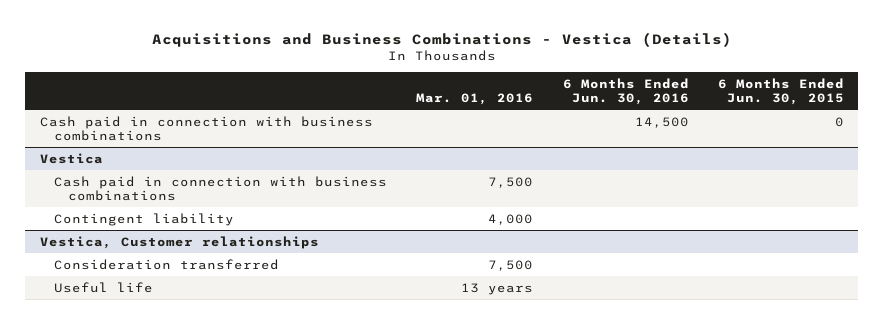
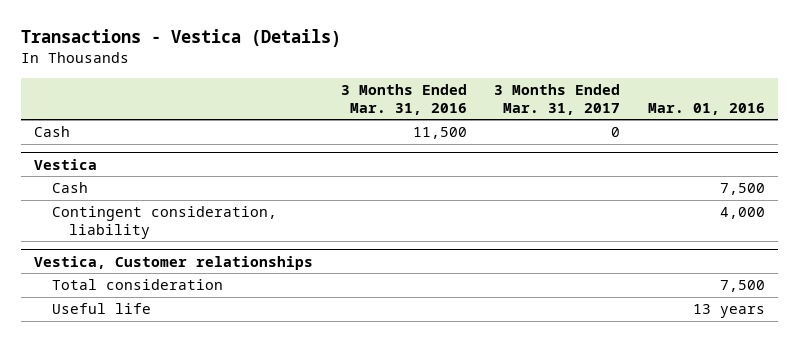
- Acquisitions and Business Combinations - Vestica (Details)
+ Transactions - Vestica (Details)
- | Mar. 01, 2016 | 6 Months Ended Jun. 30, 2016 | 6 Months Ended Jun. 30, 2015
+ | 3 Months Ended Mar. 31, 2016 | 3 Months Ended Mar. 31, 2017 | Mar. 01, 2016
- Cash paid in connection with business combinations | | 14,500 | 0
+ Cash | 11,500 | 0 |
@ Vestica
- Cash paid in connection with business combinations | 7,500 | |
- Contingent liability | 4,000 | |
+ Cash | | | 7,500
+ Contingent consideration, liability | | | 4,000
@ Vestica, Customer relationships
- Consideration transferred | 7,500 | |
+ Total consideration | | | 7,500

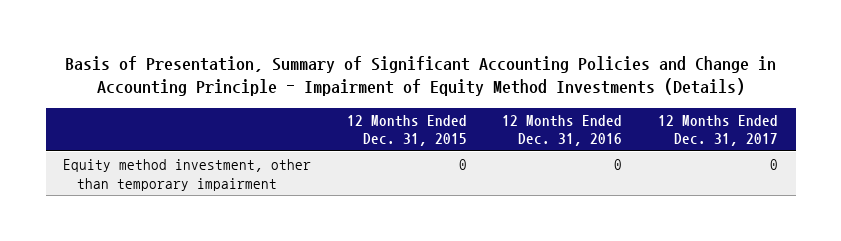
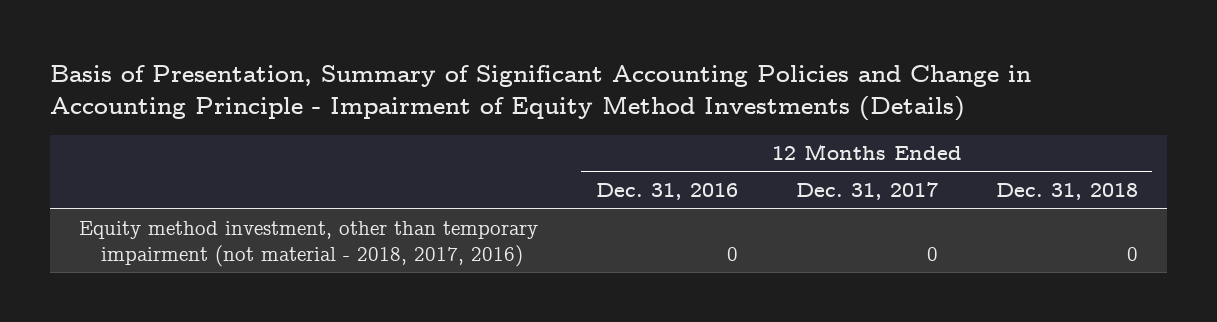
- | 12 Months Ended Dec. 31, 2015 | 12 Months Ended Dec. 31, 2016 | 12 Months Ended Dec. 31, 2017
+ | 12 Months Ended Dec. 31, 2016 | 12 Months Ended Dec. 31, 2017 | 12 Months Ended Dec. 31, 2018
- Equity method investment, other than temporary impairment | 0 | 0 | 0
+ Equity method investment, other than temporary impairment (not material - 2018, 2017, 2016) | 0 | 0 | 0

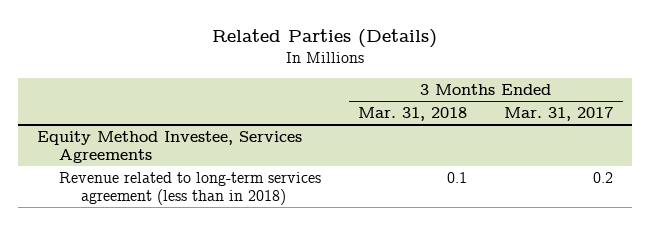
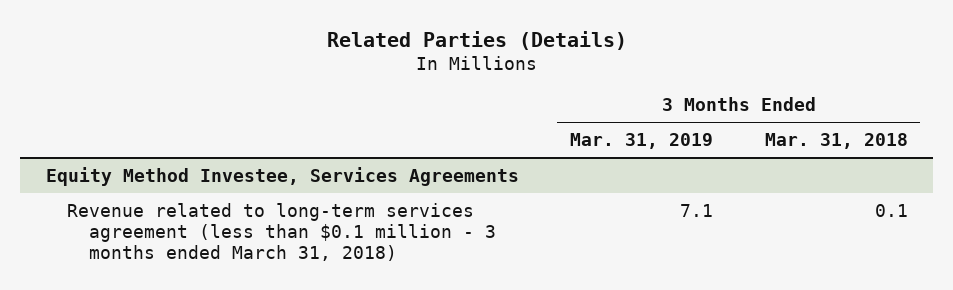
- | 3 Months Ended Mar. 31, 2018 | 3 Months Ended Mar. 31, 2017
+ | 3 Months Ended Mar. 31, 2019 | 3 Months Ended Mar. 31, 2018
@ Equity Method Investee, Services Agreements
- Revenue related to long-term services agreement (less than in 2018) | 0.1 | 0.2
+ Revenue related to long-term services agreement (less than $0.1 million - 3 months ended March 31, 2018) | 7.1 | 0.1

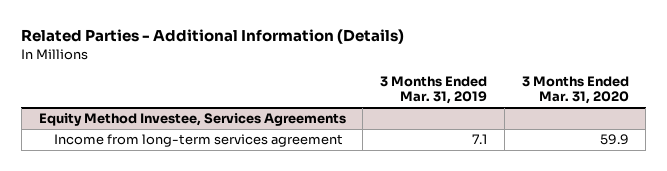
- Related Parties (Details)
+ Related Parties - Additional Information (Details)
- | 3 Months Ended Mar. 31, 2019 | 3 Months Ended Mar. 31, 2018
+ | 3 Months Ended Mar. 31, 2019 | 3 Months Ended Mar. 31, 2020
@ Equity Method Investee, Services Agreements
- Revenue related to long-term services agreement (less than $0.1 million - 3 months ended March 31, 2018) | 7.1 | 0.1
+ Income from long-term services agreement | 7.1 | 59.9

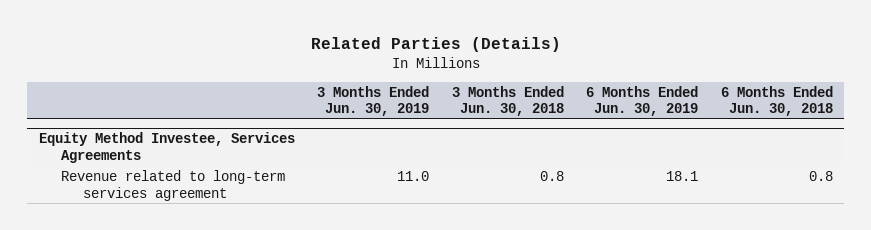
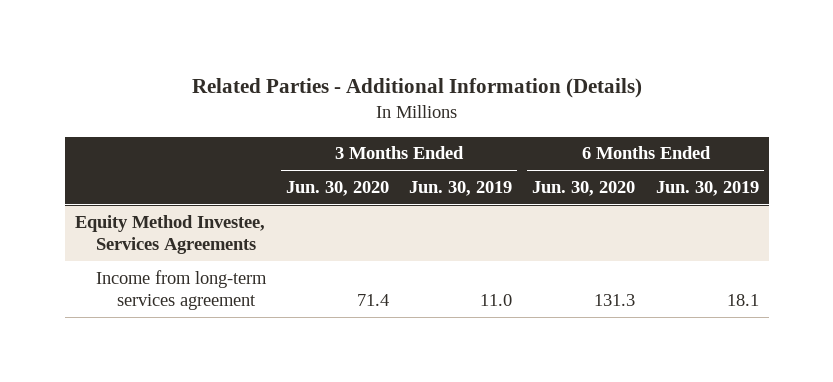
- Related Parties (Details)
+ Related Parties - Additional Information (Details)
- | 3 Months Ended Jun. 30, 2019 | 3 Months Ended Jun. 30, 2018 | 6 Months Ended Jun. 30, 2019 | 6 Months Ended Jun. 30, 2018
+ | 3 Months Ended Jun. 30, 2020 | 3 Months Ended Jun. 30, 2019 | 6 Months Ended Jun. 30, 2020 | 6 Months Ended Jun. 30, 2019
@ Equity Method Investee, Services Agreements
- Revenue related to long-term services agreement | 11.0 | 0.8 | 18.1 | 0.8
+ Income from long-term services agreement | 71.4 | 11.0 | 131.3 | 18.1

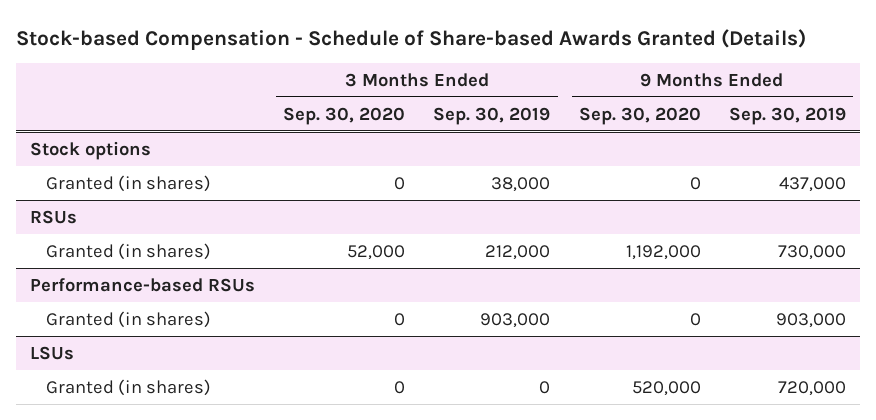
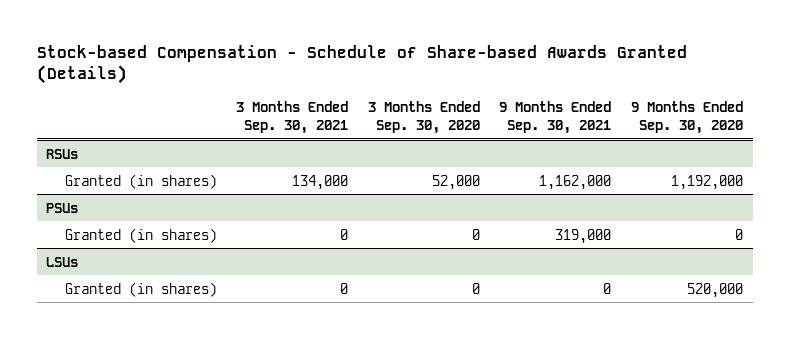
- | 3 Months Ended Sep. 30, 2020 | 3 Months Ended Sep. 30, 2019 | 9 Months Ended Sep. 30, 2020 | 9 Months Ended Sep. 30, 2019
+ | 3 Months Ended Sep. 30, 2021 | 3 Months Ended Sep. 30, 2020 | 9 Months Ended Sep. 30, 2021 | 9 Months Ended Sep. 30, 2020
- Stock options
- Granted (in shares) | 0 | 38,000 | 0 | 437,000
- Performance-based RSUs
+ PSUs

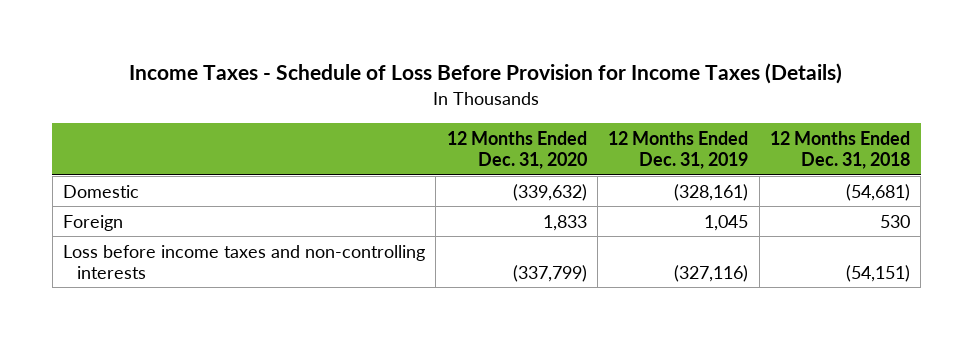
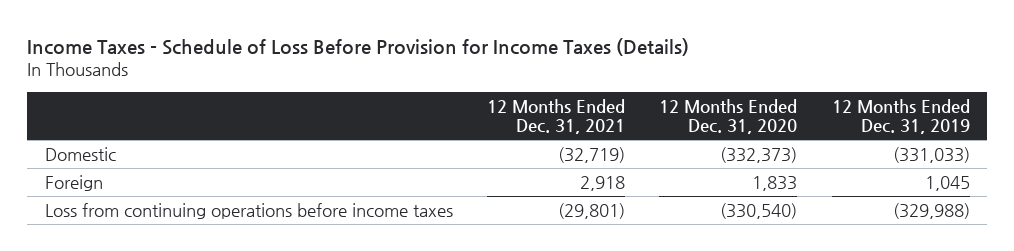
- | 12 Months Ended Dec. 31, 2020 | 12 Months Ended Dec. 31, 2019 | 12 Months Ended Dec. 31, 2018
+ | 12 Months Ended Dec. 31, 2021 | 12 Months Ended Dec. 31, 2020 | 12 Months Ended Dec. 31, 2019
- Domestic | (339,632) | (328,161) | (54,681)
+ Domestic | (32,719) | (332,373) | (331,033)
- Loss before income taxes and non-controlling interests | (337,799) | (327,116) | (54,151)
+ Loss from continuing operations before income taxes | (29,801) | (330,540) | (329,988)

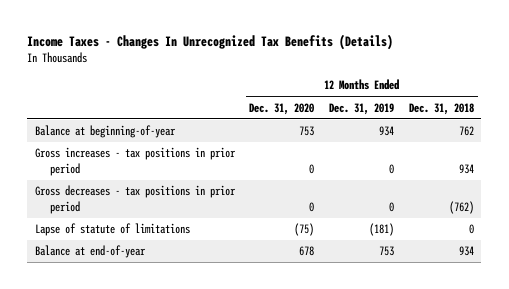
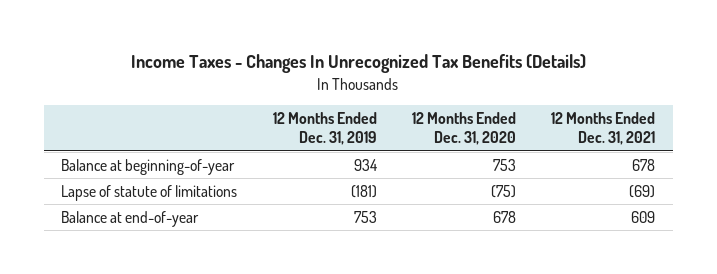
- | 12 Months Ended Dec. 31, 2020 | 12 Months Ended Dec. 31, 2019 | 12 Months Ended Dec. 31, 2018
+ | 12 Months Ended Dec. 31, 2019 | 12 Months Ended Dec. 31, 2020 | 12 Months Ended Dec. 31, 2021
- Gross increases - tax positions in prior period | 0 | 0 | 934
- Gross decreases - tax positions in prior period | 0 | 0 | (762)

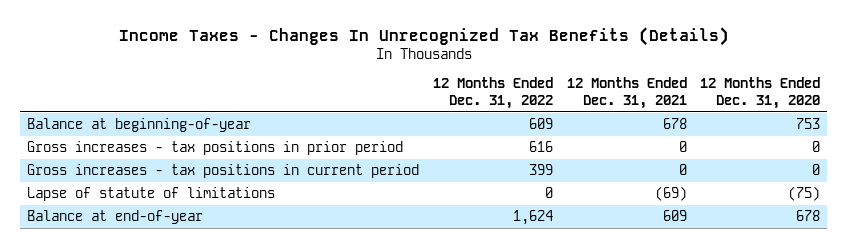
- | 12 Months Ended Dec. 31, 2019 | 12 Months Ended Dec. 31, 2020 | 12 Months Ended Dec. 31, 2021
+ | 12 Months Ended Dec. 31, 2022 | 12 Months Ended Dec. 31, 2021 | 12 Months Ended Dec. 31, 2020
+ Gross increases - tax positions in prior period | 616 | 0 | 0
+ Gross increases - tax positions in current period | 399 | 0 | 0

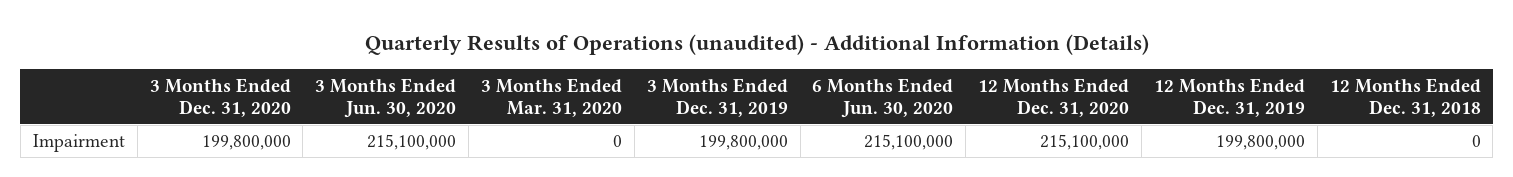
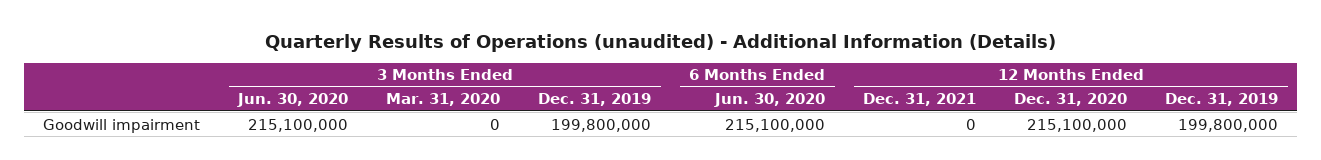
- | 3 Months Ended Dec. 31, 2020 | 3 Months Ended Jun. 30, 2020 | 3 Months Ended Mar. 31, 2020 | 3 Months Ended Dec. 31, 2019 | 6 Months Ended Jun. 30, 2020 | 12 Months Ended Dec. 31, 2020 | 12 Months Ended Dec. 31, 2019 | 12 Months Ended Dec. 31, 2018
+ | 3 Months Ended Jun. 30, 2020 | 3 Months Ended Mar. 31, 2020 | 3 Months Ended Dec. 31, 2019 | 6 Months Ended Jun. 30, 2020 | 12 Months Ended Dec. 31, 2021 | 12 Months Ended Dec. 31, 2020 | 12 Months Ended Dec. 31, 2019
- Impairment | 199,800,000 | 215,100,000 | 0 | 199,800,000 | 215,100,000 | 215,100,000 | 199,800,000 | 0
+ Goodwill impairment | 215,100,000 | 0 | 199,800,000 | 215,100,000 | 0 | 215,100,000 | 199,800,000

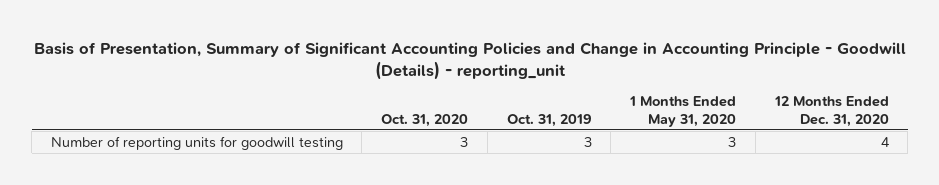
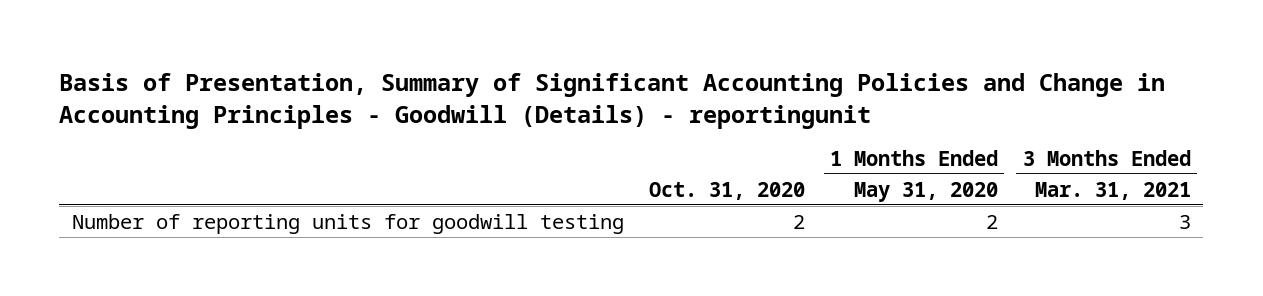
- Basis of Presentation, Summary of Significant Accounting Policies and Change in Accounting Principle - Goodwill (Details) - reporting_unit
+ Basis of Presentation, Summary of Significant Accounting Policies and Change in Accounting Principles - Goodwill (Details) - reportingunit
- | Oct. 31, 2020 | Oct. 31, 2019 | 1 Months Ended May 31, 2020 | 12 Months Ended Dec. 31, 2020
+ | Oct. 31, 2020 | 1 Months Ended May 31, 2020 | 3 Months Ended Mar. 31, 2021
- Number of reporting units for goodwill testing | 3 | 3 | 3 | 4
+ Number of reporting units for goodwill testing | 2 | 2 | 3

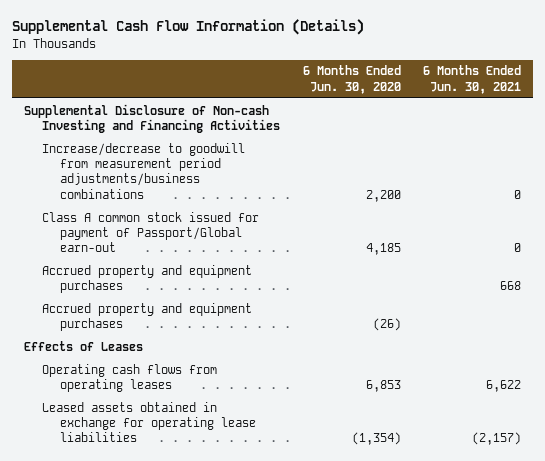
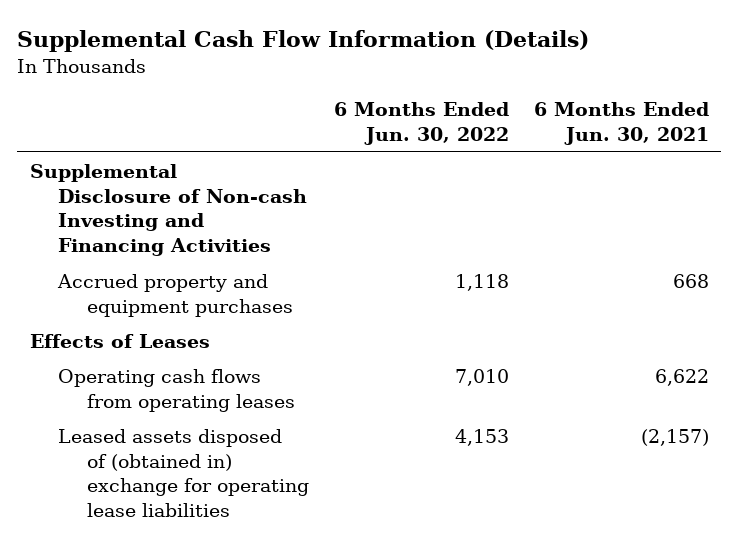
- | 6 Months Ended Jun. 30, 2020 | 6 Months Ended Jun. 30, 2021
+ | 6 Months Ended Jun. 30, 2022 | 6 Months Ended Jun. 30, 2021
- Increase/decrease to goodwill from measurement period adjustments/business combinations | 2,200 | 0
- Class A common stock issued for payment of Passport/Global earn-out | 4,185 | 0
- Accrued property and equipment purchases | (26) |
- Leased assets obtained in exchange for operating lease liabilities | (1,354) | (2,157)
+ Leased assets disposed of (obtained in) exchange for operating lease liabilities | 4,153 | (2,157)

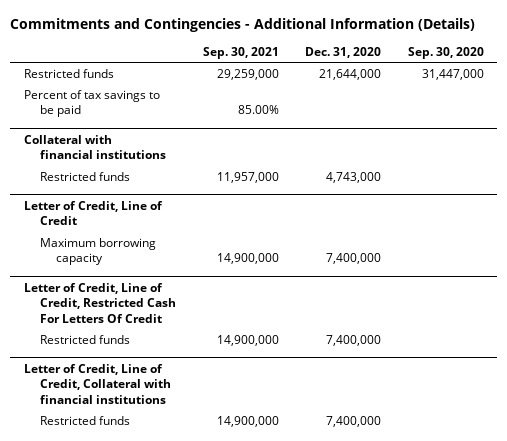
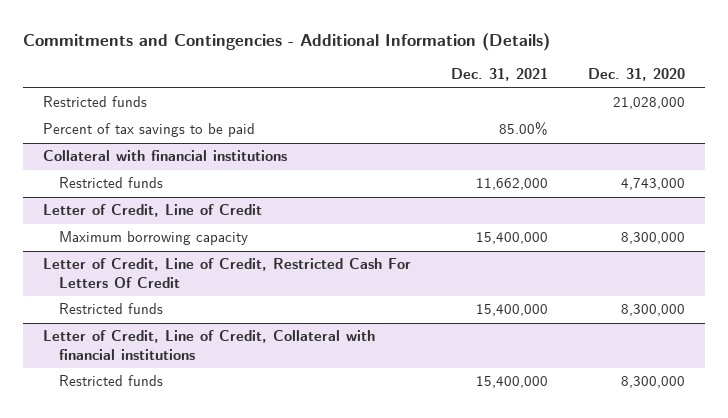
- | Sep. 30, 2021 | Dec. 31, 2020 | Sep. 30, 2020
+ | Dec. 31, 2021 | Dec. 31, 2020
- Restricted funds | 29,259,000 | 21,644,000 | 31,447,000
+ Restricted funds | | 21,028,000
@ Letter of Credit, Line of Credit
- Maximum borrowing capacity | 14,900,000 | 7,400,000 |
+ Maximum borrowing capacity | 15,400,000 | 8,300,000
@ Letter of Credit, Line of Credit, Restricted Cash For Letters Of Credit
- Restricted funds | 14,900,000 | 7,400,000 |
+ Restricted funds | 15,400,000 | 8,300,000
@ Letter of Credit, Line of Credit, Collateral with financial institutions
- Restricted funds | 14,900,000 | 7,400,000 |
+ Restricted funds | 15,400,000 | 8,300,000

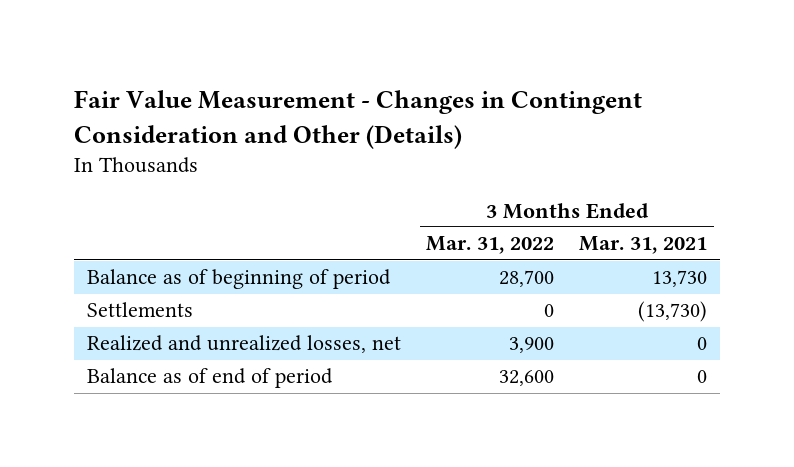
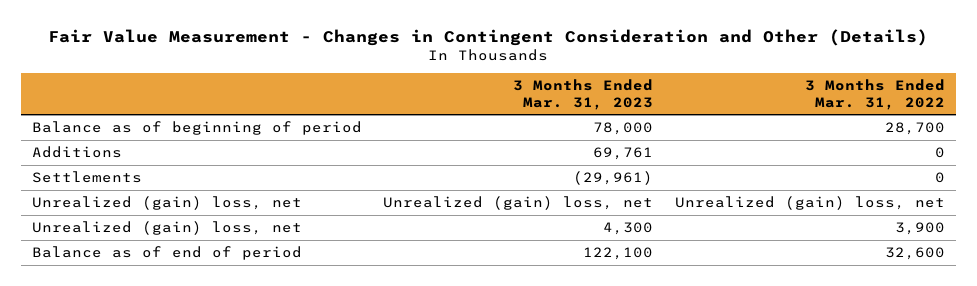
- | 3 Months Ended Mar. 31, 2022 | 3 Months Ended Mar. 31, 2021
+ | 3 Months Ended Mar. 31, 2023 | 3 Months Ended Mar. 31, 2022
+ Additions | 69,761 | 0
- Realized and unrealized losses, net | 3,900 | 0
+ Unrealized (gain) loss, net | Unrealized (gain) loss, net | Unrealized (gain) loss, net
+ Unrealized (gain) loss, net | 4,300 | 3,900

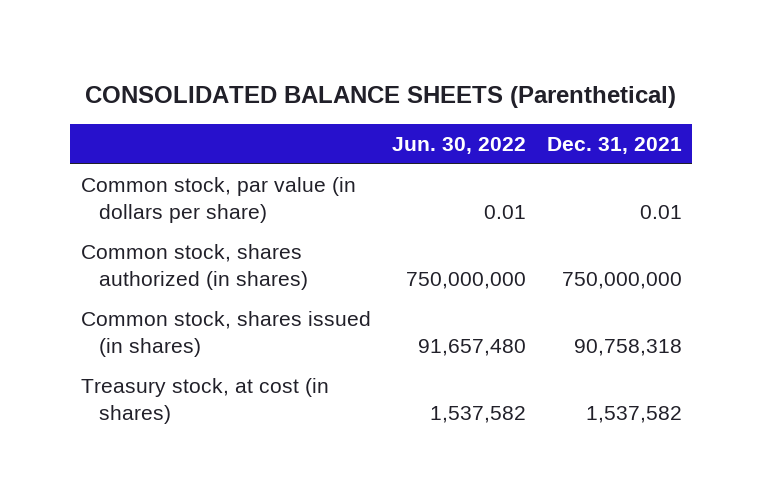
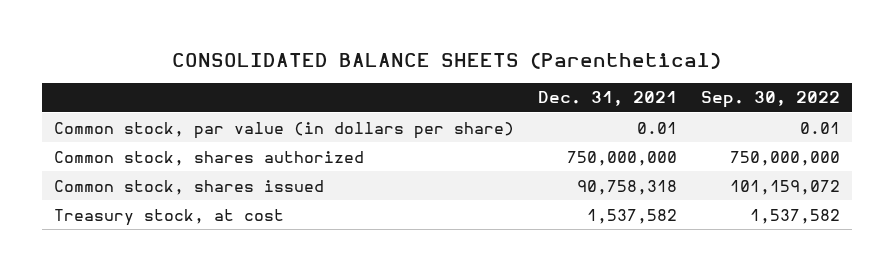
- | Jun. 30, 2022 | Dec. 31, 2021
+ | Dec. 31, 2021 | Sep. 30, 2022
- Common stock, shares authorized (in shares) | 750,000,000 | 750,000,000
- Common stock, shares issued (in shares) | 91,657,480 | 90,758,318
- Treasury stock, at cost (in shares) | 1,537,582 | 1,537,582
+ Common stock, shares authorized | 750,000,000 | 750,000,000
+ Common stock, shares issued | 90,758,318 | 101,159,072
+ Treasury stock, at cost | 1,537,582 | 1,537,582

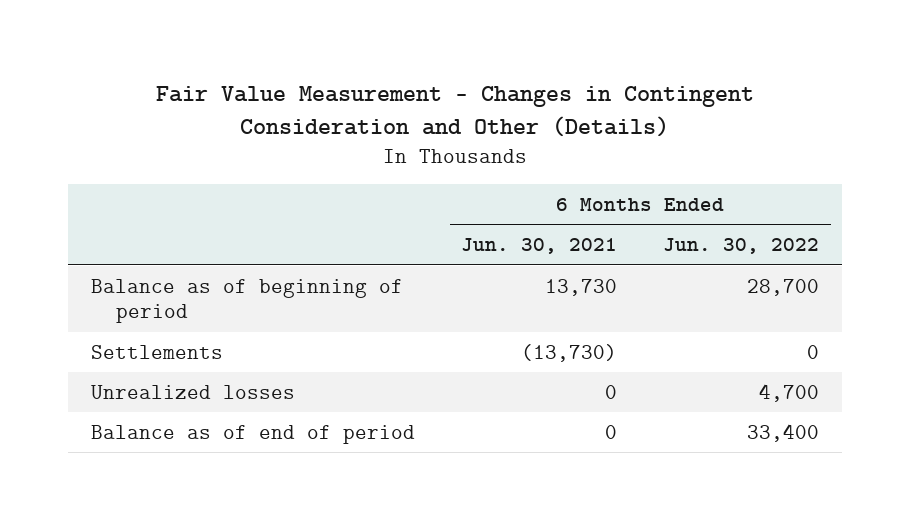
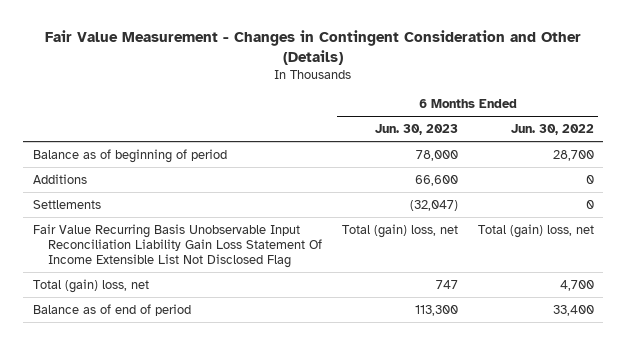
- | 6 Months Ended Jun. 30, 2021 | 6 Months Ended Jun. 30, 2022
+ | 6 Months Ended Jun. 30, 2023 | 6 Months Ended Jun. 30, 2022
+ Additions | 66,600 | 0
- Unrealized losses | 0 | 4,700
+ Fair Value Recurring Basis Unobservable Input Reconciliation Liability Gain Loss Statement Of Income Extensible List Not Disclosed Flag | Total (gain) loss, net | Total (gain) loss, net
+ Total (gain) loss, net | 747 | 4,700

